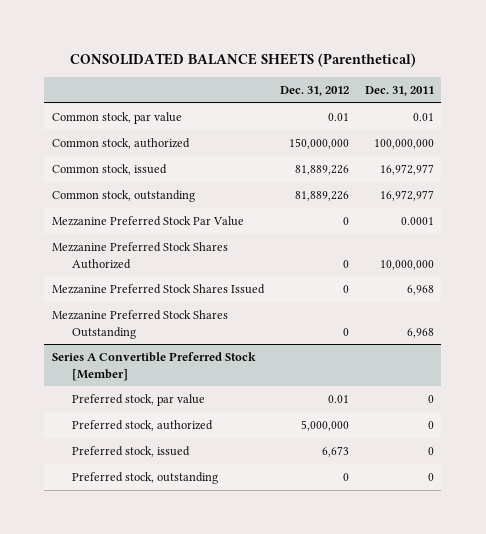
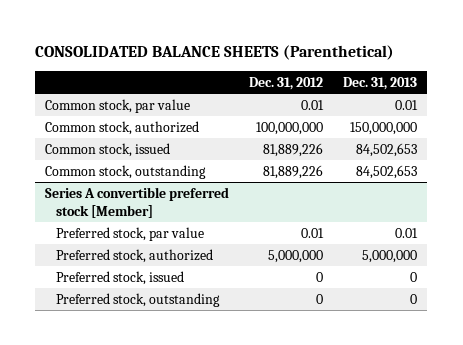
- | Dec. 31, 2012 | Dec. 31, 2011
+ | Dec. 31, 2012 | Dec. 31, 2013
- Common stock, authorized | 150,000,000 | 100,000,000
+ Common stock, authorized | 100,000,000 | 150,000,000
- Mezzanine Preferred Stock Par Value | 0 | 0.0001
- Mezzanine Preferred Stock Shares Authorized | 0 | 10,000,000
- Mezzanine Preferred Stock Shares Issued | 0 | 6,968
- Mezzanine Preferred Stock Shares Outstanding | 0 | 6,968
- Series A Convertible Preferred Stock [Member]
+ Series A convertible preferred stock [Member]
- Preferred stock, issued | 6,673 | 0
+ Preferred stock, issued | 0 | 0

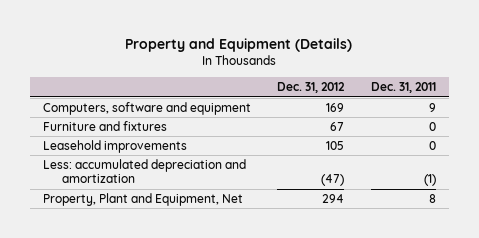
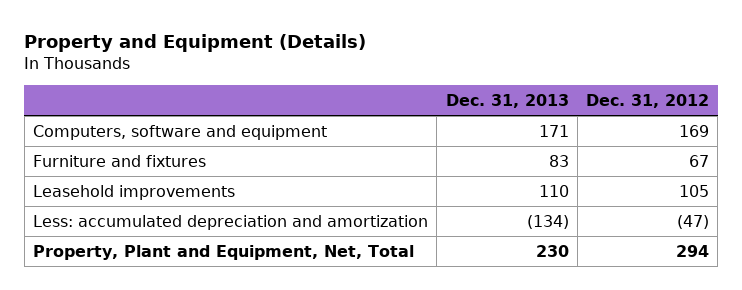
- | Dec. 31, 2012 | Dec. 31, 2011
+ | Dec. 31, 2013 | Dec. 31, 2012
- Property, Plant and Equipment, Net | 294 | 8
+ Property, Plant and Equipment, Net, Total | 230 | 294

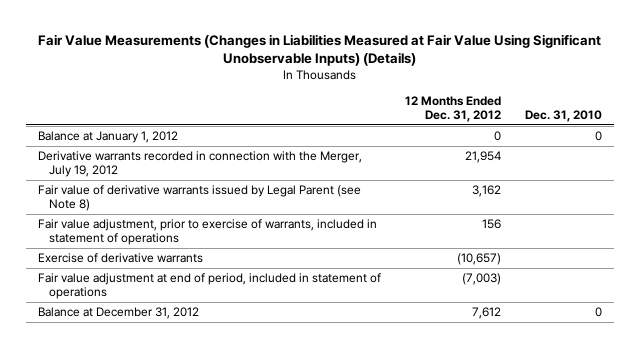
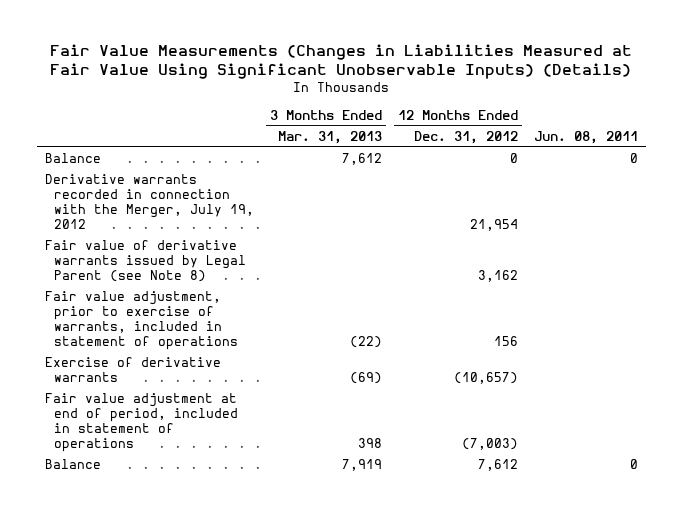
- | 12 Months Ended Dec. 31, 2012 | Dec. 31, 2010
+ | 3 Months Ended Mar. 31, 2013 | 12 Months Ended Dec. 31, 2012 | Jun. 08, 2011
- Balance at January 1, 2012 | 0 | 0
+ Balance | 7,612 | 0 | 0
- Balance at December 31, 2012 | 7,612 | 0
+ Balance | 7,919 | 7,612 | 0

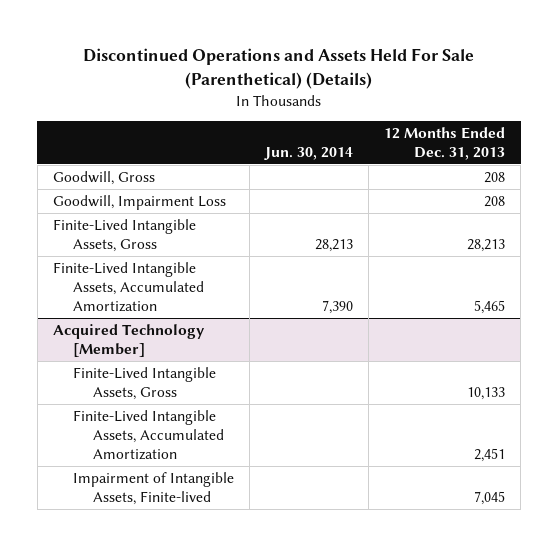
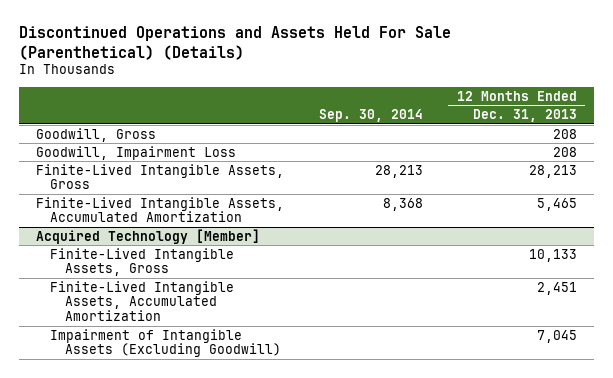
- | Jun. 30, 2014 | 12 Months Ended Dec. 31, 2013
+ | Sep. 30, 2014 | 12 Months Ended Dec. 31, 2013
@ Acquired Technology [Member]
- Impairment of Intangible Assets, Finite-lived | | 7,045
+ Impairment of Intangible Assets (Excluding Goodwill) | | 7,045

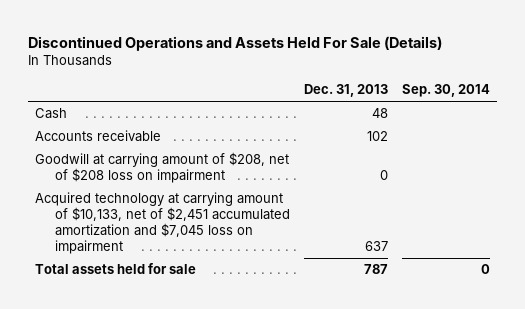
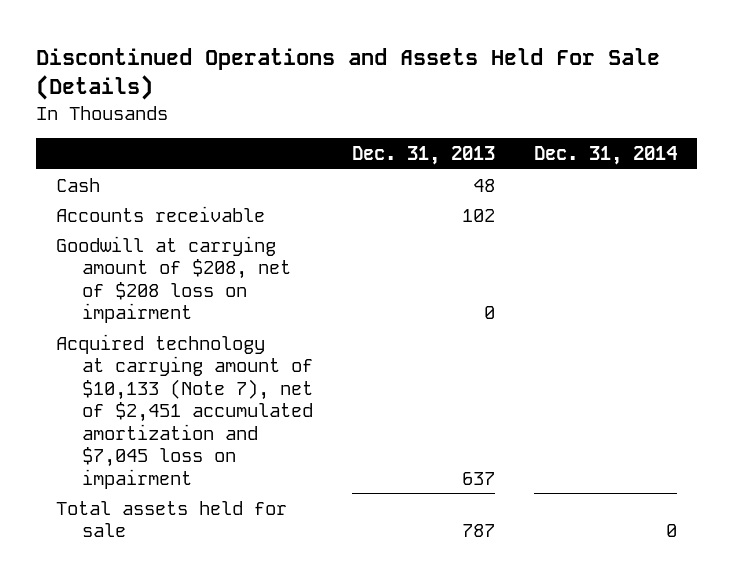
- | Dec. 31, 2013 | Sep. 30, 2014
+ | Dec. 31, 2013 | Dec. 31, 2014
- Acquired technology at carrying amount of $10,133, net of $2,451 accumulated amortization and $7,045 loss on impairment | 637 |
+ Acquired technology at carrying amount of $10,133 (Note 7), net of $2,451 accumulated amortization and $7,045 loss on impairment | 637 |

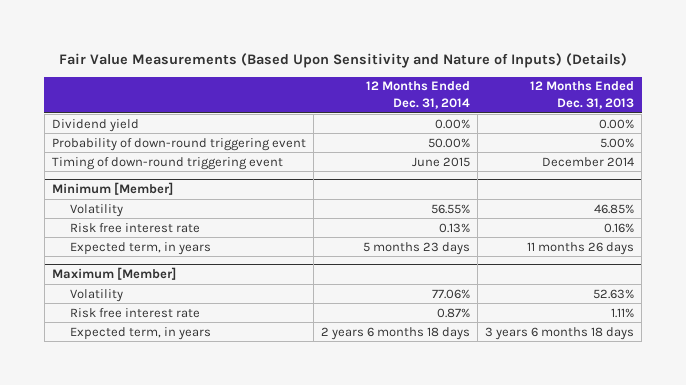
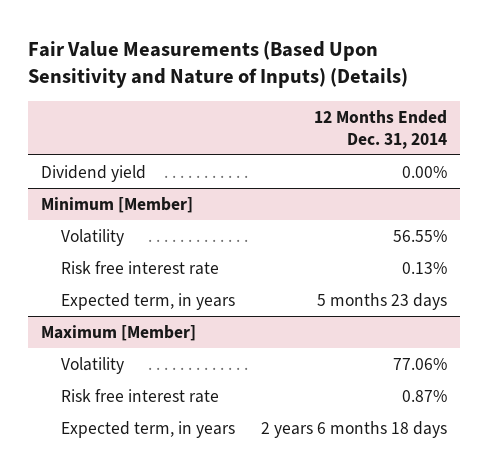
- | 12 Months Ended Dec. 31, 2014 | 12 Months Ended Dec. 31, 2013
+ | 12 Months Ended Dec. 31, 2014
- Probability of down-round triggering event | 50.00% | 5.00%
- Timing of down-round triggering event | June 2015 | December 2014

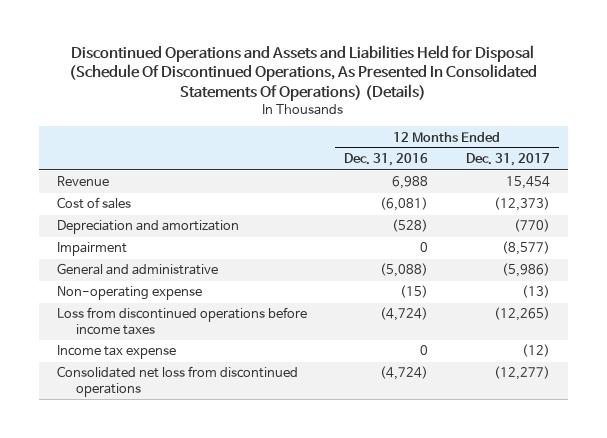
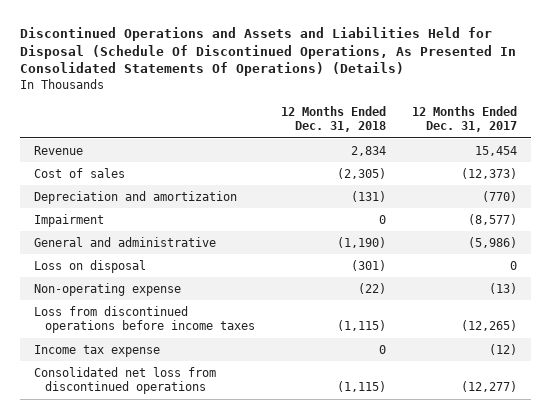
- | 12 Months Ended Dec. 31, 2016 | 12 Months Ended Dec. 31, 2017
+ | 12 Months Ended Dec. 31, 2018 | 12 Months Ended Dec. 31, 2017
+ Loss on disposal | (301) | 0

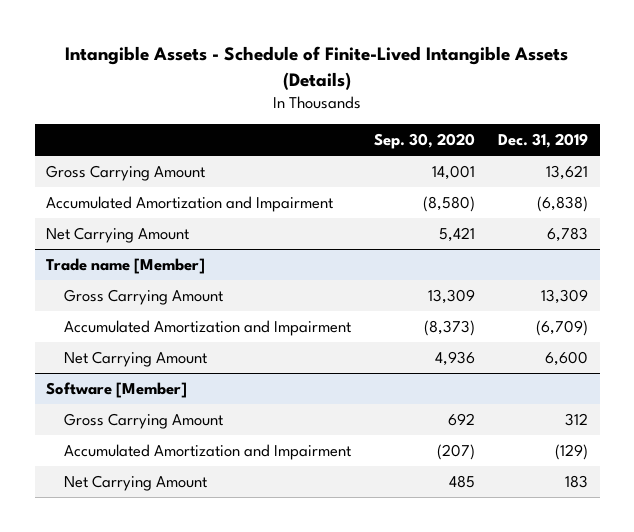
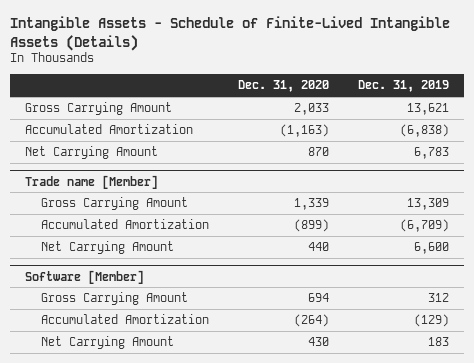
- | Sep. 30, 2020 | Dec. 31, 2019
+ | Dec. 31, 2020 | Dec. 31, 2019
- Accumulated Amortization and Impairment | (8,580) | (6,838)
+ Accumulated Amortization | (1,163) | (6,838)
@ Trade name [Member]
- Accumulated Amortization and Impairment | (8,373) | (6,709)
+ Accumulated Amortization | (899) | (6,709)
@ Software [Member]
- Accumulated Amortization and Impairment | (207) | (129)
+ Accumulated Amortization | (264) | (129)

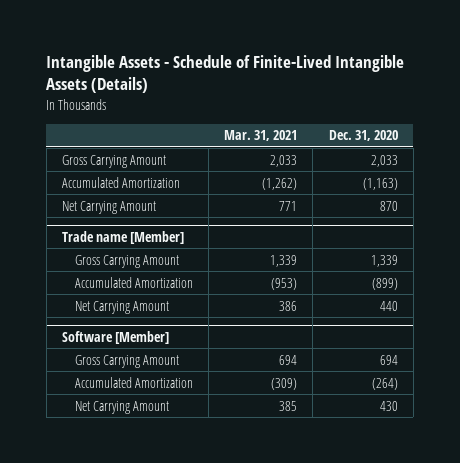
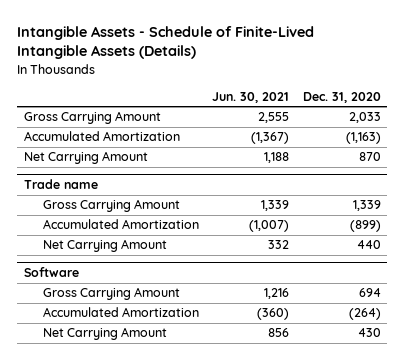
- | Mar. 31, 2021 | Dec. 31, 2020
+ | Jun. 30, 2021 | Dec. 31, 2020
- Trade name [Member]
+ Trade name
- Software [Member]
+ Software

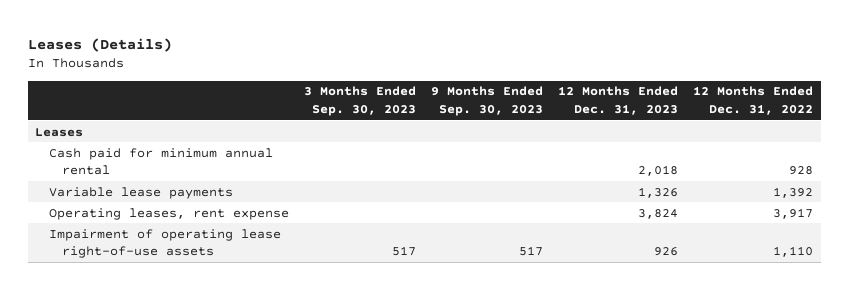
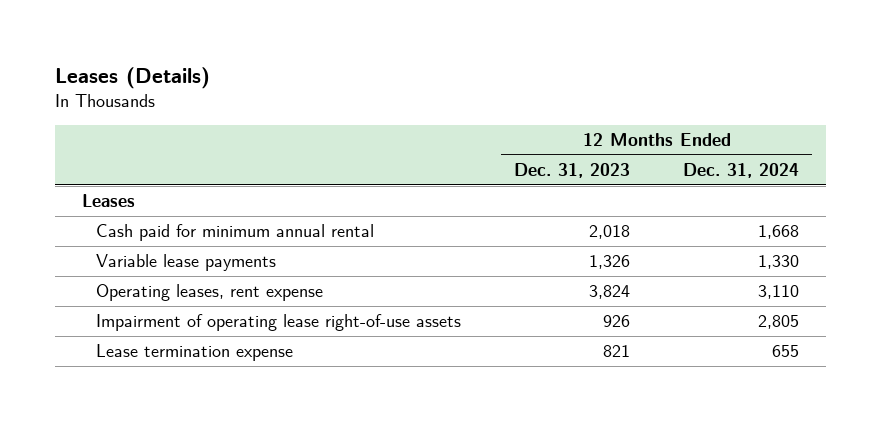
- | 3 Months Ended Sep. 30, 2023 | 9 Months Ended Sep. 30, 2023 | 12 Months Ended Dec. 31, 2023 | 12 Months Ended Dec. 31, 2022
+ | 12 Months Ended Dec. 31, 2023 | 12 Months Ended Dec. 31, 2024
+ Lease termination expense | 821 | 655

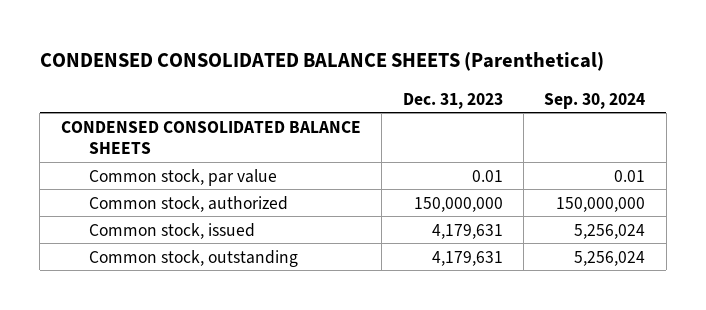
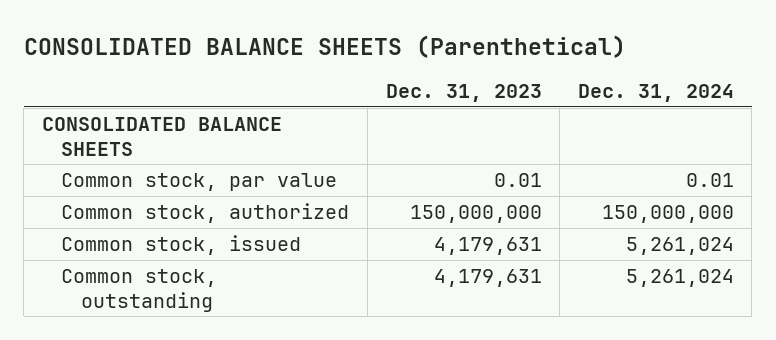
- CONDENSED CONSOLIDATED BALANCE SHEETS (Parenthetical)
+ CONSOLIDATED BALANCE SHEETS (Parenthetical)
- | Dec. 31, 2023 | Sep. 30, 2024
+ | Dec. 31, 2023 | Dec. 31, 2024
- CONDENSED CONSOLIDATED BALANCE SHEETS
+ CONSOLIDATED BALANCE SHEETS

